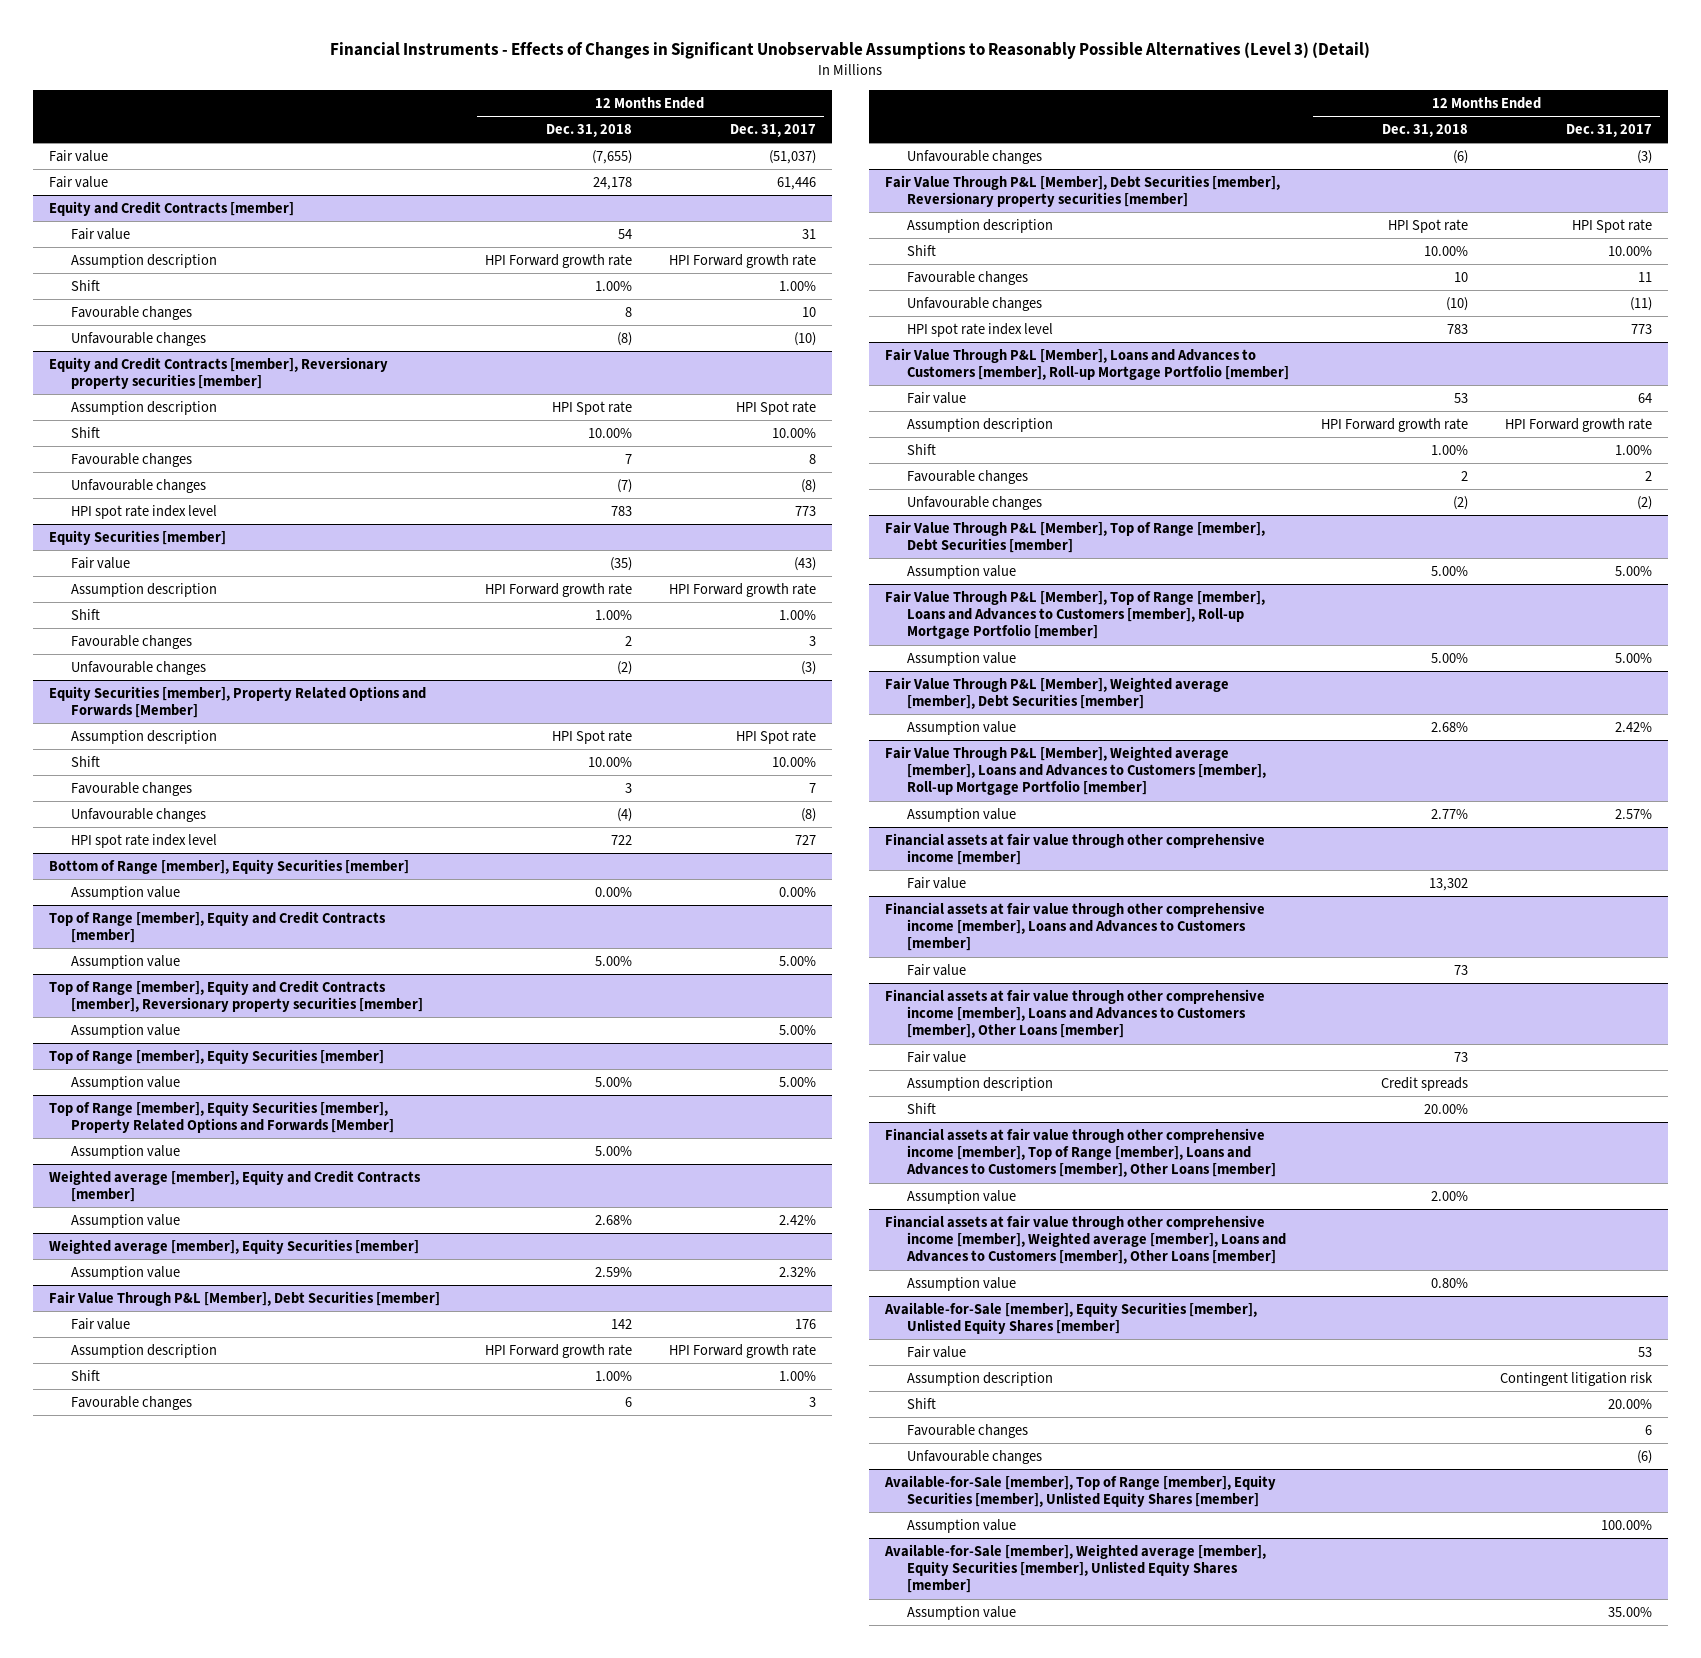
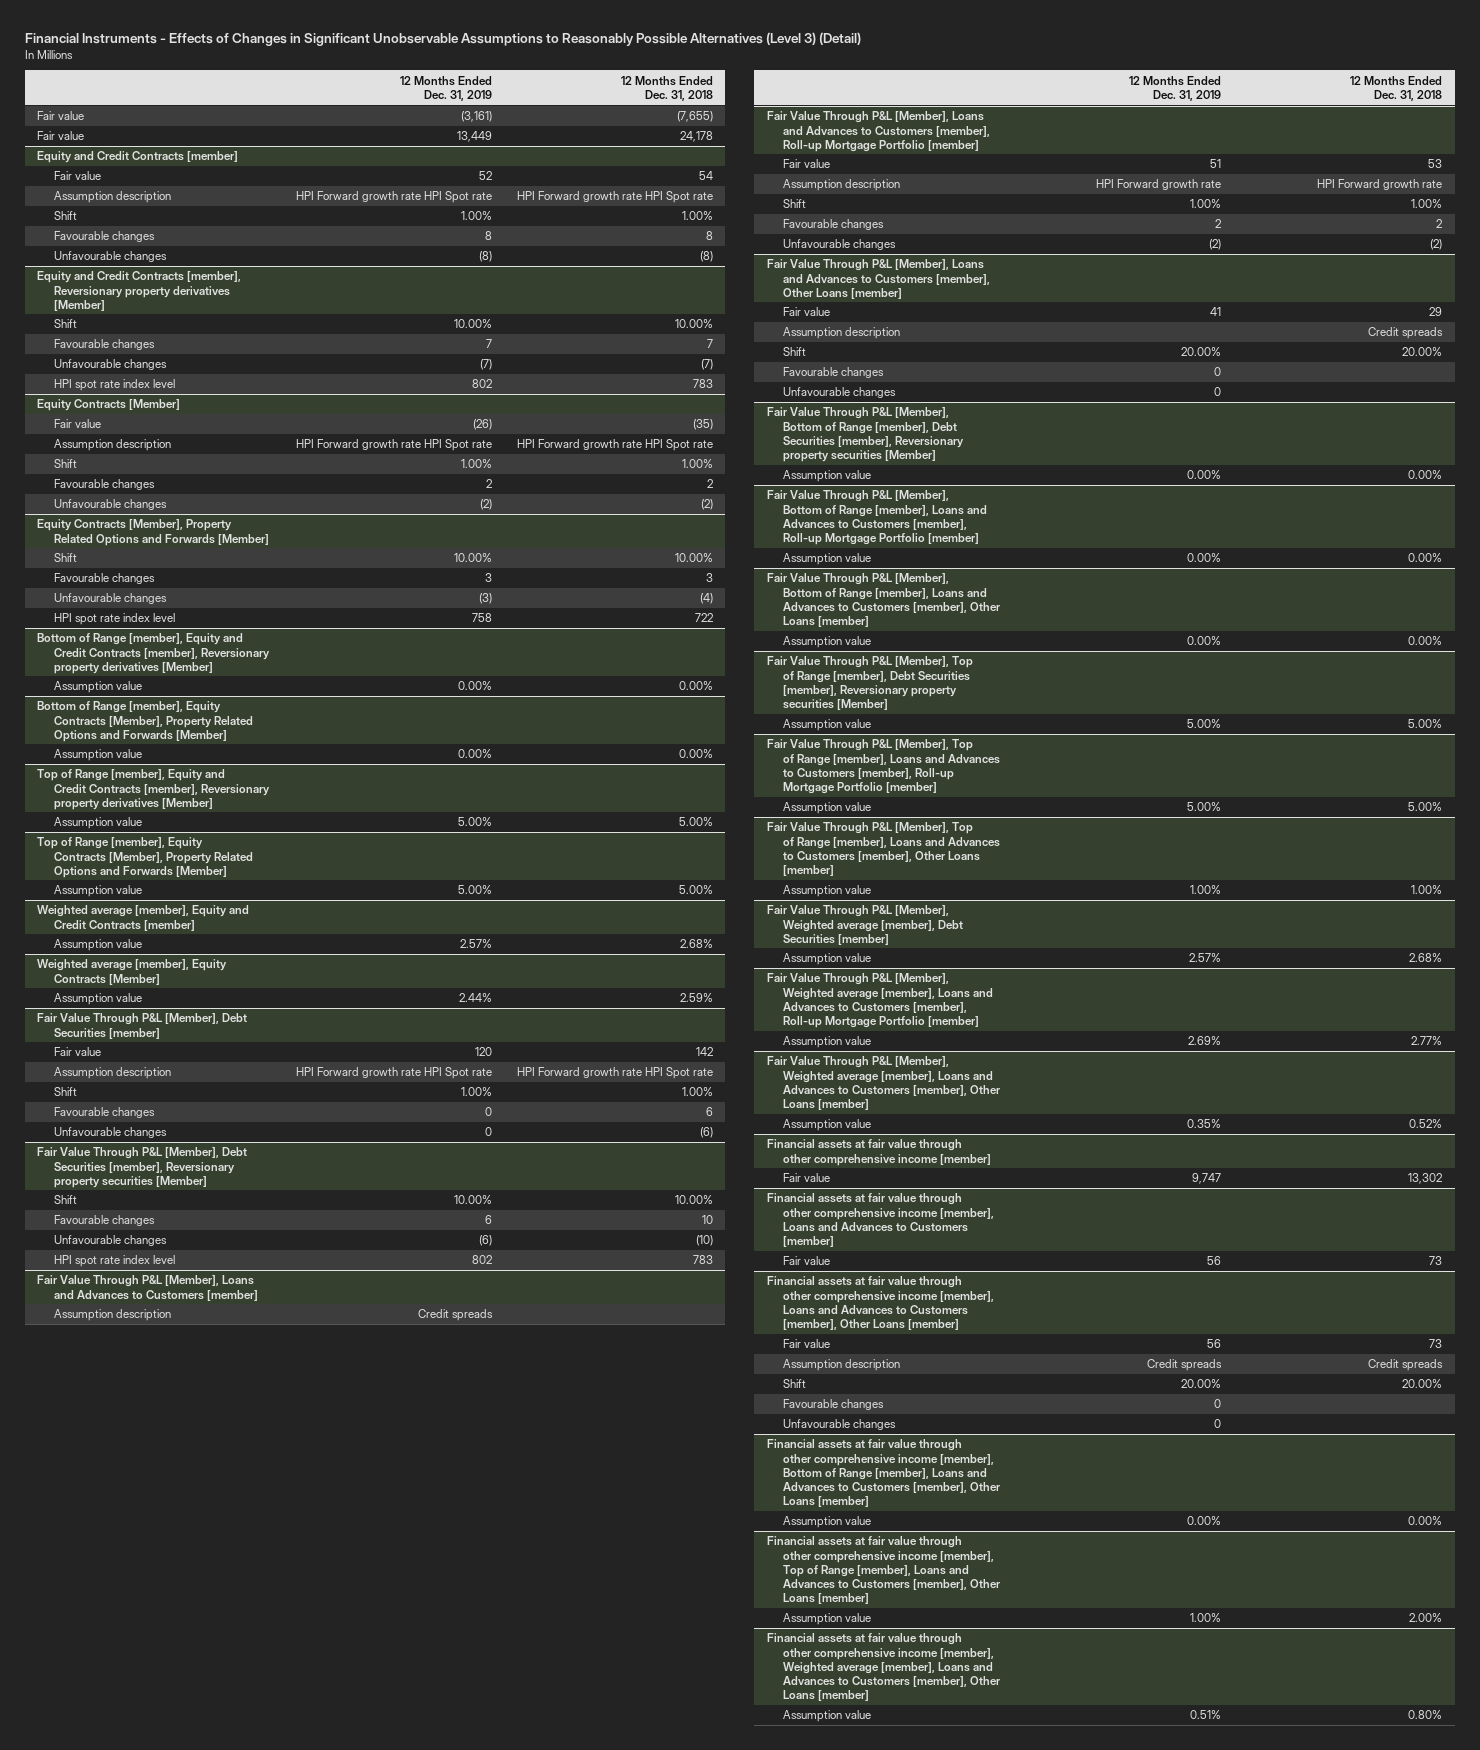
- | 12 Months Ended Dec. 31, 2018 | 12 Months Ended Dec. 31, 2017
+ | 12 Months Ended Dec. 31, 2019 | 12 Months Ended Dec. 31, 2018
@ Equity and Credit Contracts [member]
- Assumption description | HPI Forward growth rate | HPI Forward growth rate
+ Assumption description | HPI Forward growth rate HPI Spot rate | HPI Forward growth rate HPI Spot rate
- Equity and Credit Contracts [member], Reversionary property securities [member]
- Assumption description | HPI Spot rate | HPI Spot rate
+ Equity and Credit Contracts [member], Reversionary property derivatives [Member]
- Equity Securities [member]
+ Equity Contracts [Member]
- Assumption description | HPI Forward growth rate | HPI Forward growth rate
+ Assumption description | HPI Forward growth rate HPI Spot rate | HPI Forward growth rate HPI Spot rate
- Equity Securities [member], Property Related Options and Forwards [Member]
- Assumption description | HPI Spot rate | HPI Spot rate
+ Equity Contracts [Member], Property Related Options and Forwards [Member]
- Bottom of Range [member], Equity Securities [member]
+ Bottom of Range [member], Equity and Credit Contracts [member], Reversionary property derivatives [Member]
- Top of Range [member], Equity and Credit Contracts [member]
- Assumption value | 5.00% | 5.00%
- Top of Range [member], Equity and Credit Contracts [member], Reversionary property securities [member]
- Assumption value | | 5.00%
- Top of Range [member], Equity Securities [member]
+ Bottom of Range [member], Equity Contracts [Member], Property Related Options and Forwards [Member]
+ Assumption value | 0.00% | 0.00%
+ Top of Range [member], Equity and Credit Contracts [member], Reversionary property derivatives [Member]
- Top of Range [member], Equity Securities [member], Property Related Options and Forwards [Member]
+ Top of Range [member], Equity Contracts [Member], Property Related Options and Forwards [Member]
- Weighted average [member], Equity Securities [member]
+ Weighted average [member], Equity Contracts [Member]
@ Fair Value Through P&L [Member], Debt Securities [member]
- Assumption description | HPI Forward growth rate | HPI Forward growth rate
+ Assumption description | HPI Forward growth rate HPI Spot rate | HPI Forward growth rate HPI Spot rate
- Fair Value Through P&L [Member], Debt Securities [member], Reversionary property securities [member]
- Assumption description | HPI Spot rate | HPI Spot rate
+ Fair Value Through P&L [Member], Debt Securities [member], Reversionary property securities [Member]
+ Fair Value Through P&L [Member], Loans and Advances to Customers [member]
+ Assumption description | Credit spreads |
- Fair Value Through P&L [Member], Top of Range [member], Debt Securities [member]
+ Fair Value Through P&L [Member], Loans and Advances to Customers [member], Other Loans [member]
+ Fair value | 41 | 29
+ Assumption description | | Credit spreads
+ Shift | 20.00% | 20.00%
+ Favourable changes | 0 |
+ Unfavourable changes | 0 |
+ Fair Value Through P&L [Member], Bottom of Range [member], Debt Securities [member], Reversionary property securities [Member]
+ Assumption value | 0.00% | 0.00%
+ Fair Value Through P&L [Member], Bottom of Range [member], Loans and Advances to Customers [member], Roll-up Mortgage Portfolio [member]
+ Assumption value | 0.00% | 0.00%
+ Fair Value Through P&L [Member], Bottom of Range [member], Loans and Advances to Customers [member], Other Loans [member]
+ Assumption value | 0.00% | 0.00%
+ Fair Value Through P&L [Member], Top of Range [member], Debt Securities [member], Reversionary property securities [Member]
+ Fair Value Through P&L [Member], Top of Range [member], Loans and Advances to Customers [member], Other Loans [member]
+ Assumption value | 1.00% | 1.00%
+ Fair Value Through P&L [Member], Weighted average [member], Loans and Advances to Customers [member], Other Loans [member]
+ Assumption value | 0.35% | 0.52%
@ Financial assets at fair value through other comprehensive income [member], Loans and Advances to Customers [member], Other Loans [member]
+ Favourable changes | 0 |
+ Unfavourable changes | 0 |
+ Financial assets at fair value through other comprehensive income [member], Bottom of Range [member], Loans and Advances to Customers [member], Other Loans [member]
+ Assumption value | 0.00% | 0.00%
- Available-for-Sale [member], Equity Securities [member], Unlisted Equity Shares [member]
- Fair value | | 53
- Assumption description | | Contingent litigation risk
- Shift | | 20.00%
- Favourable changes | | 6
- Unfavourable changes | | (6)
- Available-for-Sale [member], Top of Range [member], Equity Securities [member], Unlisted Equity Shares [member]
- Assumption value | | 100.00%
- Available-for-Sale [member], Weighted average [member], Equity Securities [member], Unlisted Equity Shares [member]
- Assumption value | | 35.00%

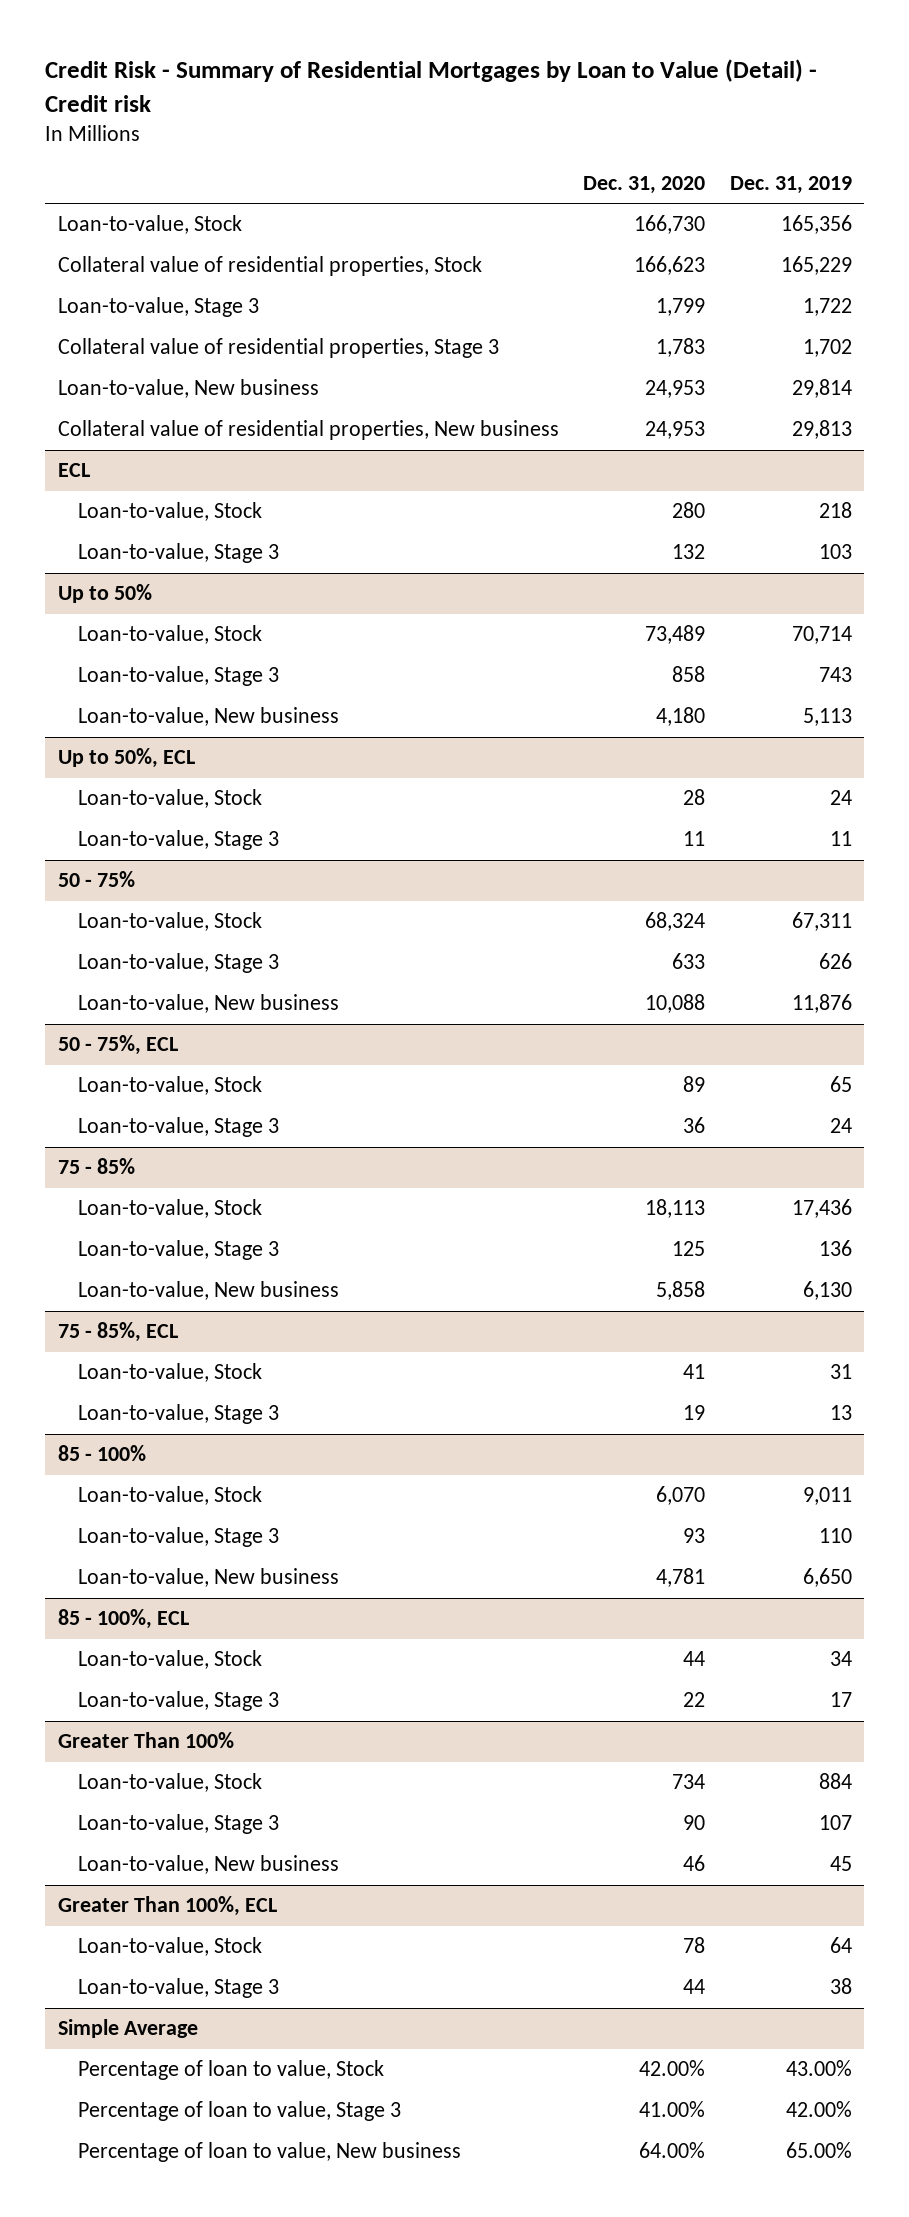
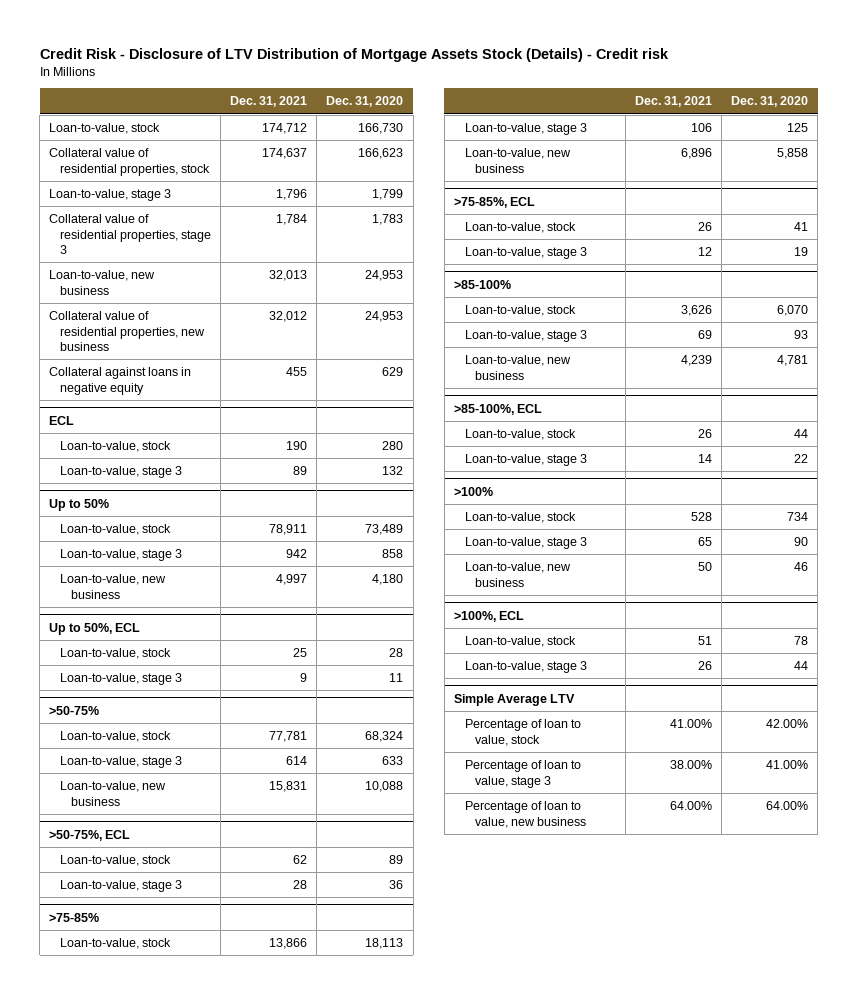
- Credit Risk - Summary of Residential Mortgages by Loan to Value (Detail) - Credit risk
+ Credit Risk - Disclosure of LTV Distribution of Mortgage Assets Stock (Details) - Credit risk
- | Dec. 31, 2020 | Dec. 31, 2019
+ | Dec. 31, 2021 | Dec. 31, 2020
- Loan-to-value, Stock | 166,730 | 165,356
- Collateral value of residential properties, Stock | 166,623 | 165,229
- Loan-to-value, Stage 3 | 1,799 | 1,722
- Collateral value of residential properties, Stage 3 | 1,783 | 1,702
- Loan-to-value, New business | 24,953 | 29,814
- Collateral value of residential properties, New business | 24,953 | 29,813
+ Loan-to-value, stock | 174,712 | 166,730
+ Collateral value of residential properties, stock | 174,637 | 166,623
+ Loan-to-value, stage 3 | 1,796 | 1,799
+ Collateral value of residential properties, stage 3 | 1,784 | 1,783
+ Loan-to-value, new business | 32,013 | 24,953
+ Collateral value of residential properties, new business | 32,012 | 24,953
+ Collateral against loans in negative equity | 455 | 629
@ ECL
- Loan-to-value, Stock | 280 | 218
- Loan-to-value, Stage 3 | 132 | 103
+ Loan-to-value, stock | 190 | 280
+ Loan-to-value, stage 3 | 89 | 132
@ Up to 50%
- Loan-to-value, Stock | 73,489 | 70,714
- Loan-to-value, Stage 3 | 858 | 743
- Loan-to-value, New business | 4,180 | 5,113
+ Loan-to-value, stock | 78,911 | 73,489
+ Loan-to-value, stage 3 | 942 | 858
+ Loan-to-value, new business | 4,997 | 4,180
@ Up to 50%, ECL
- Loan-to-value, Stock | 28 | 24
- Loan-to-value, Stage 3 | 11 | 11
- 50 - 75%
- Loan-to-value, Stock | 68,324 | 67,311
- Loan-to-value, Stage 3 | 633 | 626
- Loan-to-value, New business | 10,088 | 11,876
- 50 - 75%, ECL
- Loan-to-value, Stock | 89 | 65
- Loan-to-value, Stage 3 | 36 | 24
- 75 - 85%
- Loan-to-value, Stock | 18,113 | 17,436
- Loan-to-value, Stage 3 | 125 | 136
- Loan-to-value, New business | 5,858 | 6,130
- 75 - 85%, ECL
- Loan-to-value, Stock | 41 | 31
- Loan-to-value, Stage 3 | 19 | 13
- 85 - 100%
- Loan-to-value, Stock | 6,070 | 9,011
- Loan-to-value, Stage 3 | 93 | 110
- Loan-to-value, New business | 4,781 | 6,650
- 85 - 100%, ECL
- Loan-to-value, Stock | 44 | 34
- Loan-to-value, Stage 3 | 22 | 17
- Greater Than 100%
- Loan-to-value, Stock | 734 | 884
- Loan-to-value, Stage 3 | 90 | 107
- Loan-to-value, New business | 46 | 45
- Greater Than 100%, ECL
- Loan-to-value, Stock | 78 | 64
- Loan-to-value, Stage 3 | 44 | 38
- Simple Average
- Percentage of loan to value, Stock | 42.00% | 43.00%
- Percentage of loan to value, Stage 3 | 41.00% | 42.00%
- Percentage of loan to value, New business | 64.00% | 65.00%
@ Up to 50%, ECL
+ Loan-to-value, stock | 25 | 28
+ Loan-to-value, stage 3 | 9 | 11
+ >50-75%
+ Loan-to-value, stock | 77,781 | 68,324
+ Loan-to-value, stage 3 | 614 | 633
+ Loan-to-value, new business | 15,831 | 10,088
+ >50-75%, ECL
+ Loan-to-value, stock | 62 | 89
+ Loan-to-value, stage 3 | 28 | 36
+ >75-85%
+ Loan-to-value, stock | 13,866 | 18,113
+ Loan-to-value, stage 3 | 106 | 125
+ Loan-to-value, new business | 6,896 | 5,858
+ >75-85%, ECL
+ Loan-to-value, stock | 26 | 41
+ Loan-to-value, stage 3 | 12 | 19
+ >85-100%
+ Loan-to-value, stock | 3,626 | 6,070
+ Loan-to-value, stage 3 | 69 | 93
+ Loan-to-value, new business | 4,239 | 4,781
+ >85-100%, ECL
+ Loan-to-value, stock | 26 | 44
+ Loan-to-value, stage 3 | 14 | 22
+ >100%
+ Loan-to-value, stock | 528 | 734
+ Loan-to-value, stage 3 | 65 | 90
+ Loan-to-value, new business | 50 | 46
+ >100%, ECL
+ Loan-to-value, stock | 51 | 78
+ Loan-to-value, stage 3 | 26 | 44
+ Simple Average LTV
+ Percentage of loan to value, stock | 41.00% | 42.00%
+ Percentage of loan to value, stage 3 | 38.00% | 41.00%
+ Percentage of loan to value, new business | 64.00% | 64.00%

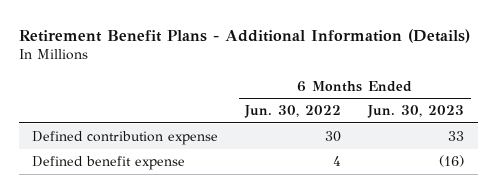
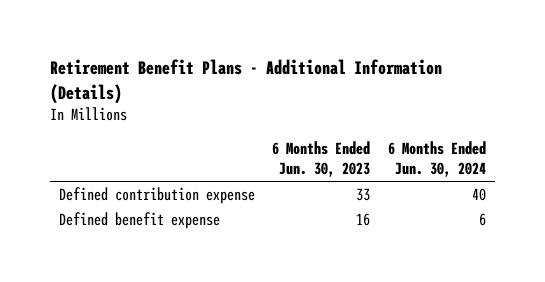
- | 6 Months Ended Jun. 30, 2022 | 6 Months Ended Jun. 30, 2023
+ | 6 Months Ended Jun. 30, 2023 | 6 Months Ended Jun. 30, 2024
- Defined benefit expense | 4 | (16)
+ Defined benefit expense | 16 | 6

